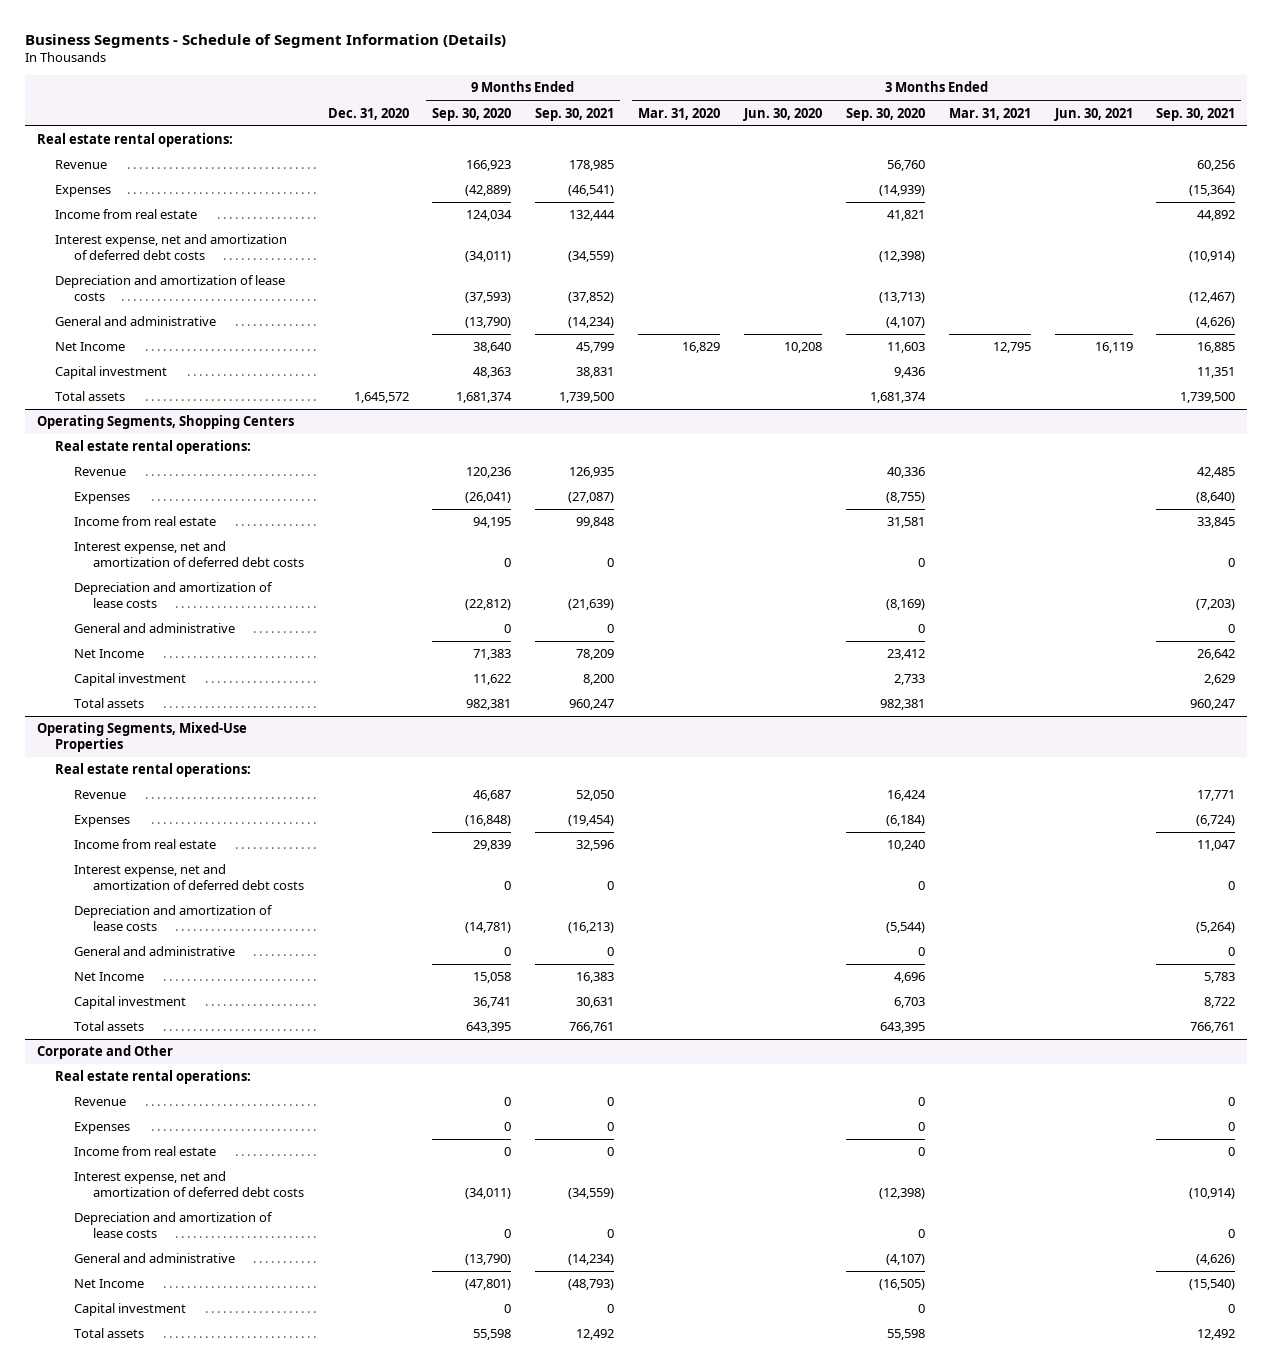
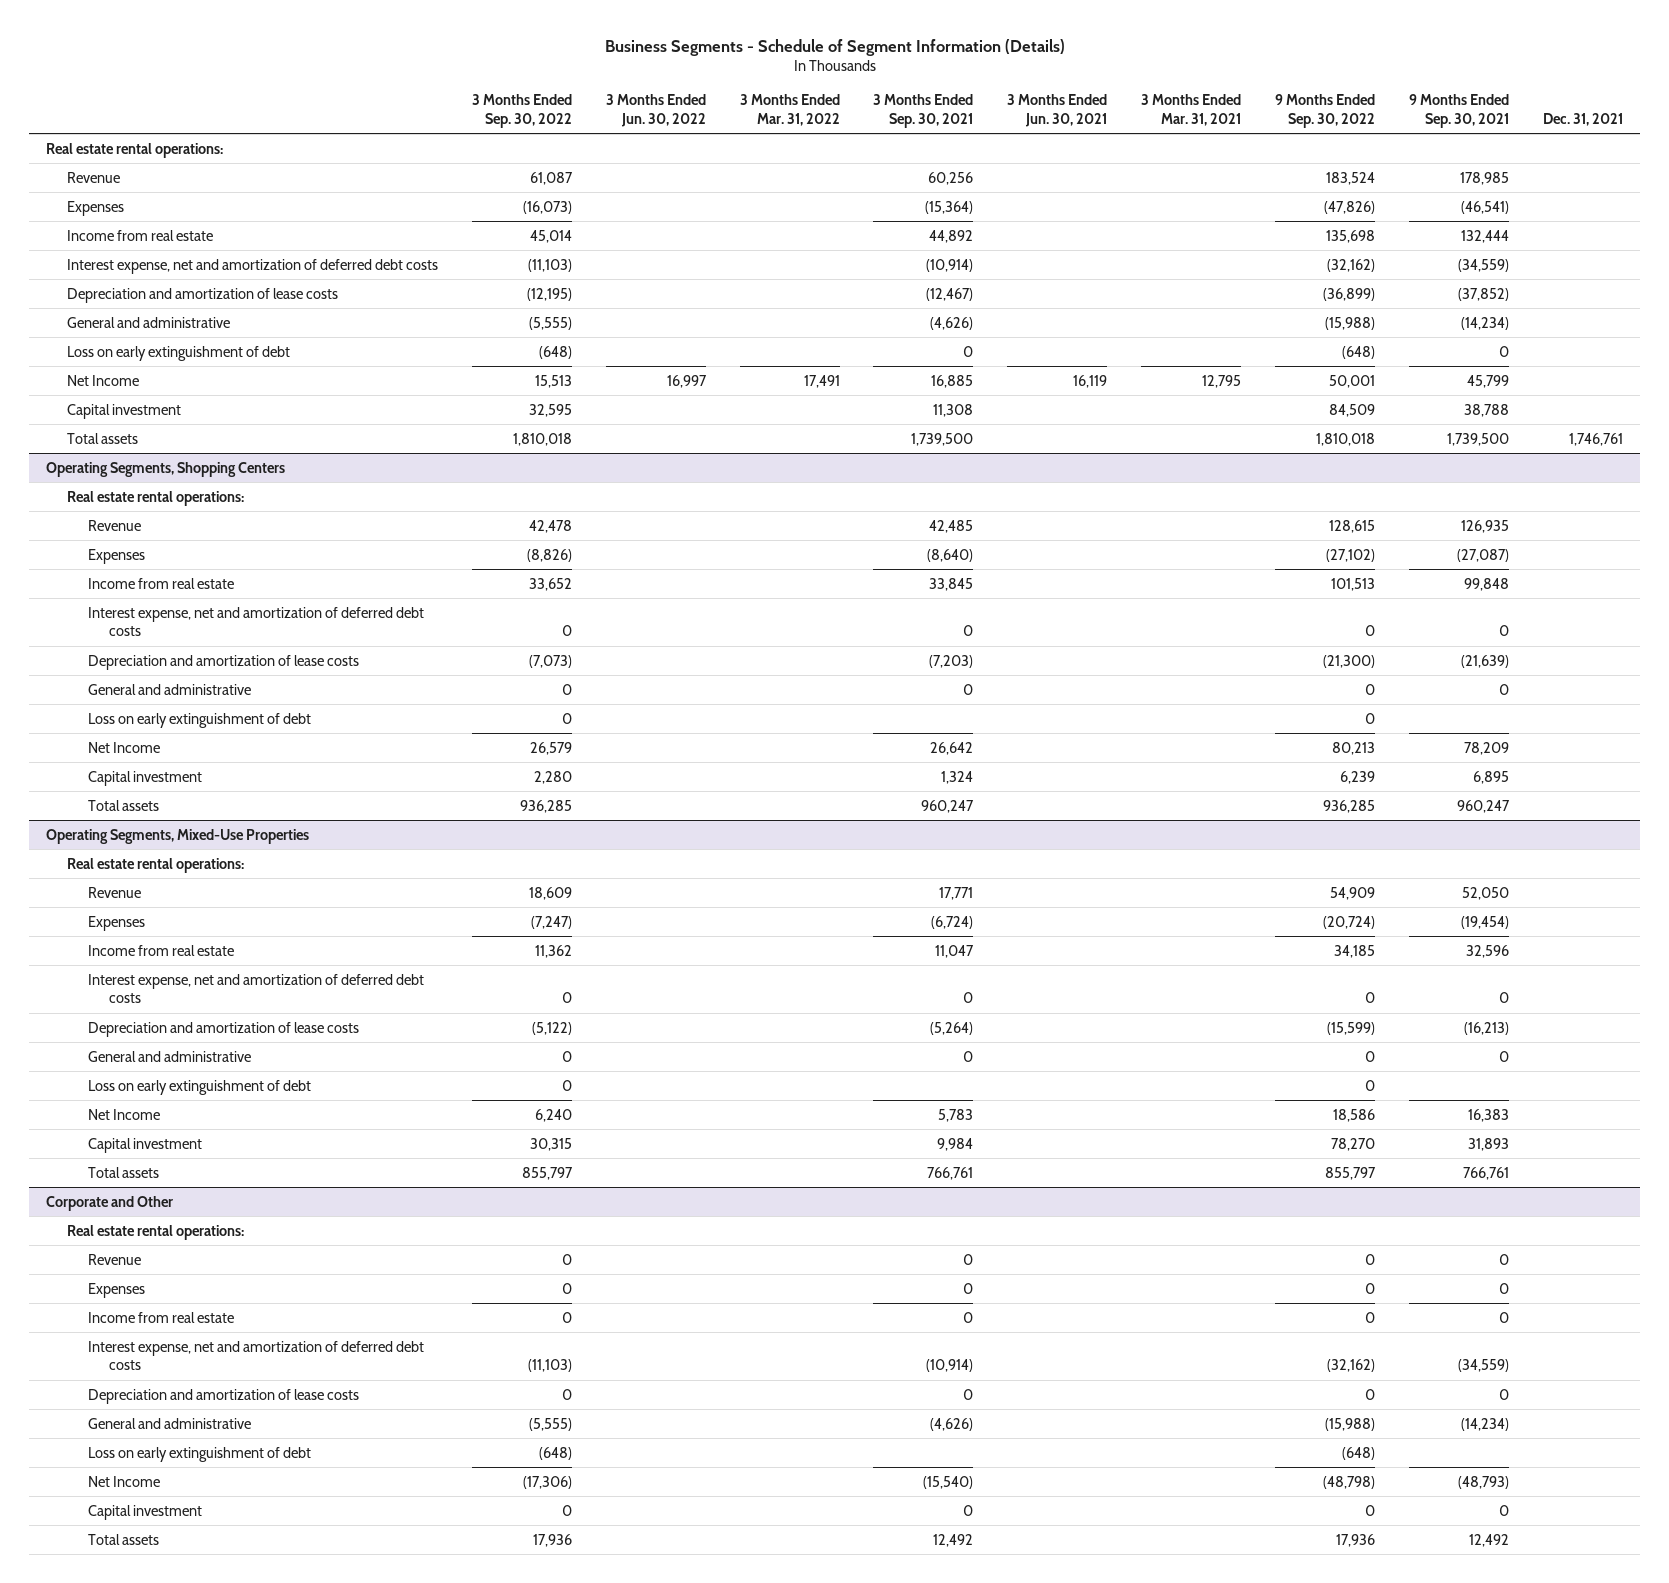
- | Dec. 31, 2020 | 9 Months Ended Sep. 30, 2020 | 9 Months Ended Sep. 30, 2021 | 3 Months Ended Mar. 31, 2020 | 3 Months Ended Jun. 30, 2020 | 3 Months Ended Sep. 30, 2020 | 3 Months Ended Mar. 31, 2021 | 3 Months Ended Jun. 30, 2021 | 3 Months Ended Sep. 30, 2021
+ | 3 Months Ended Sep. 30, 2022 | 3 Months Ended Jun. 30, 2022 | 3 Months Ended Mar. 31, 2022 | 3 Months Ended Sep. 30, 2021 | 3 Months Ended Jun. 30, 2021 | 3 Months Ended Mar. 31, 2021 | 9 Months Ended Sep. 30, 2022 | 9 Months Ended Sep. 30, 2021 | Dec. 31, 2021
+ Loss on early extinguishment of debt | (648) | | | 0 | | | (648) | 0 |
- Capital investment | | 48,363 | 38,831 | | | 9,436 | | | 11,351
+ Capital investment | 32,595 | | | 11,308 | | | 84,509 | 38,788 |
@ Operating Segments, Shopping Centers
+ Loss on early extinguishment of debt | 0 | | | | | | 0 | |
- Capital investment | | 11,622 | 8,200 | | | 2,733 | | | 2,629
+ Capital investment | 2,280 | | | 1,324 | | | 6,239 | 6,895 |
@ Operating Segments, Mixed-Use Properties
+ Loss on early extinguishment of debt | 0 | | | | | | 0 | |
- Capital investment | | 36,741 | 30,631 | | | 6,703 | | | 8,722
+ Capital investment | 30,315 | | | 9,984 | | | 78,270 | 31,893 |
@ Corporate and Other
+ Loss on early extinguishment of debt | (648) | | | | | | (648) | |

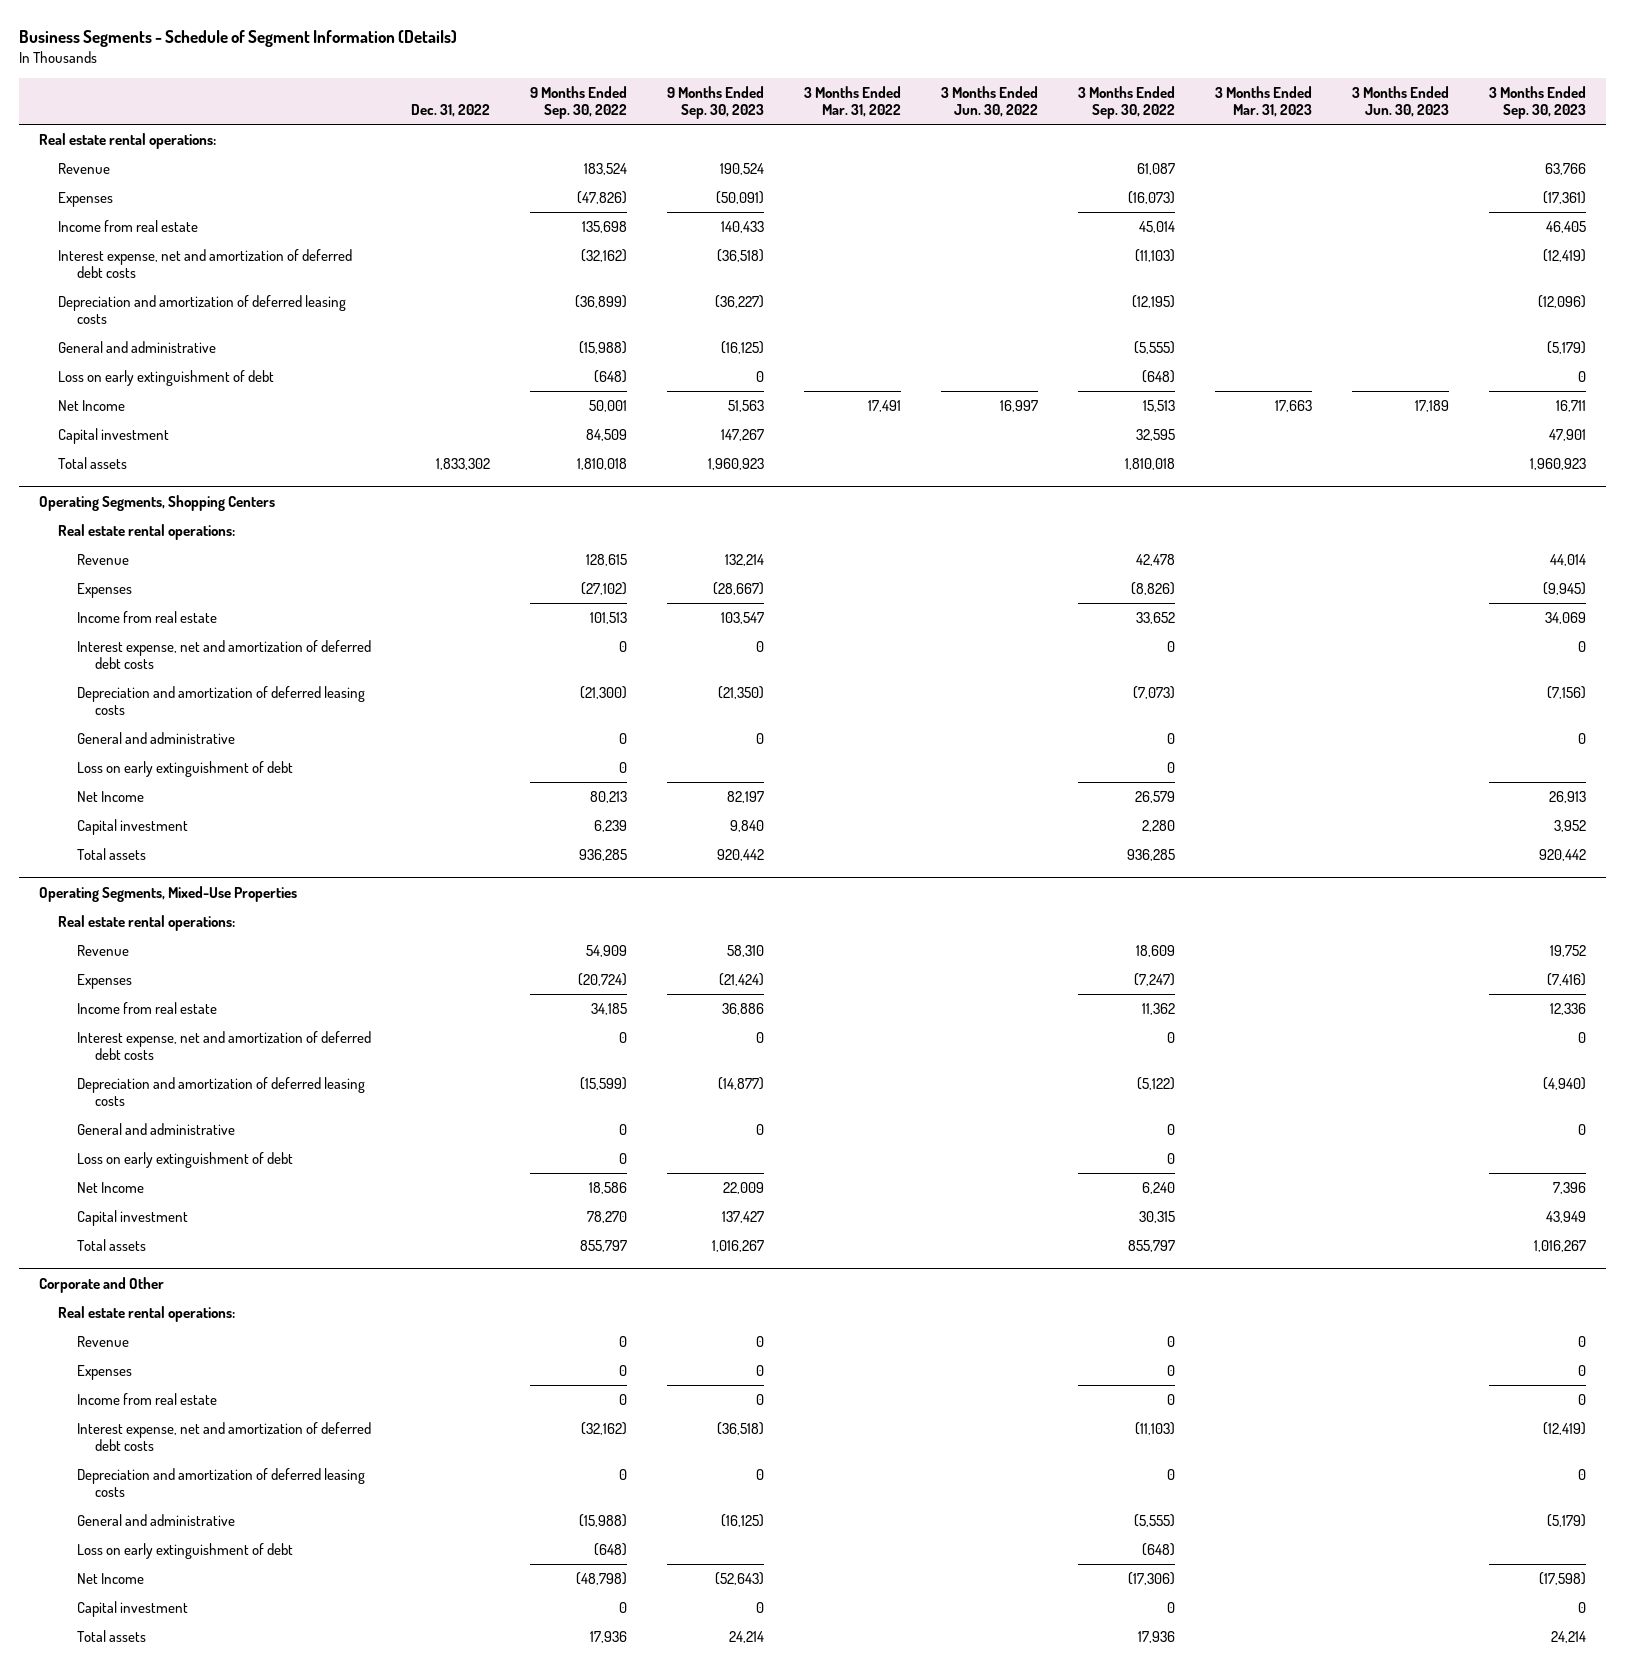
- | 3 Months Ended Sep. 30, 2022 | 3 Months Ended Jun. 30, 2022 | 3 Months Ended Mar. 31, 2022 | 3 Months Ended Sep. 30, 2021 | 3 Months Ended Jun. 30, 2021 | 3 Months Ended Mar. 31, 2021 | 9 Months Ended Sep. 30, 2022 | 9 Months Ended Sep. 30, 2021 | Dec. 31, 2021
+ | Dec. 31, 2022 | 9 Months Ended Sep. 30, 2022 | 9 Months Ended Sep. 30, 2023 | 3 Months Ended Mar. 31, 2022 | 3 Months Ended Jun. 30, 2022 | 3 Months Ended Sep. 30, 2022 | 3 Months Ended Mar. 31, 2023 | 3 Months Ended Jun. 30, 2023 | 3 Months Ended Sep. 30, 2023
- Depreciation and amortization of lease costs | (12,195) | | | (12,467) | | | (36,899) | (37,852) |
+ Depreciation and amortization of deferred leasing costs | | (36,899) | (36,227) | | | (12,195) | | | (12,096)
@ Operating Segments, Shopping Centers
- Depreciation and amortization of lease costs | (7,073) | | | (7,203) | | | (21,300) | (21,639) |
+ Depreciation and amortization of deferred leasing costs | | (21,300) | (21,350) | | | (7,073) | | | (7,156)
@ Operating Segments, Mixed-Use Properties
- Depreciation and amortization of lease costs | (5,122) | | | (5,264) | | | (15,599) | (16,213) |
+ Depreciation and amortization of deferred leasing costs | | (15,599) | (14,877) | | | (5,122) | | | (4,940)
@ Corporate and Other
- Depreciation and amortization of lease costs | 0 | | | 0 | | | 0 | 0 |
+ Depreciation and amortization of deferred leasing costs | | 0 | 0 | | | 0 | | | 0

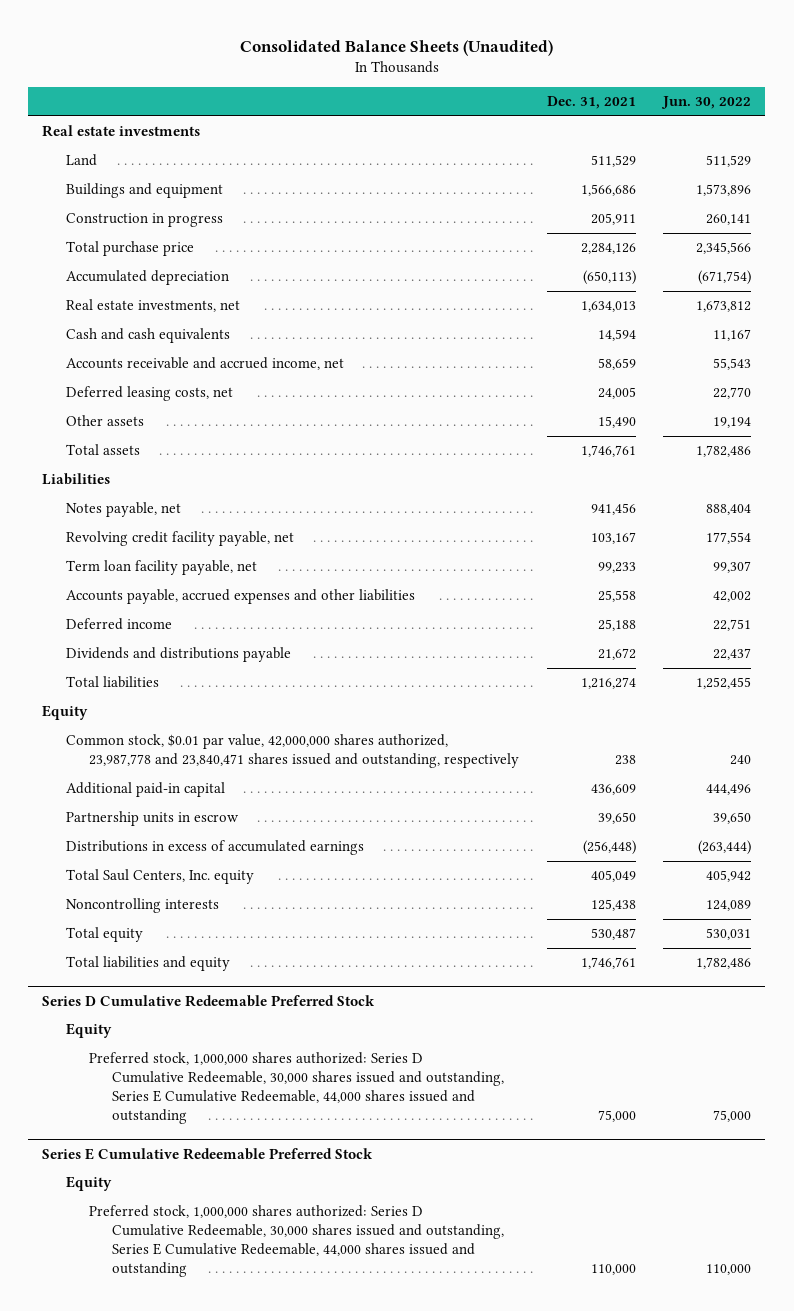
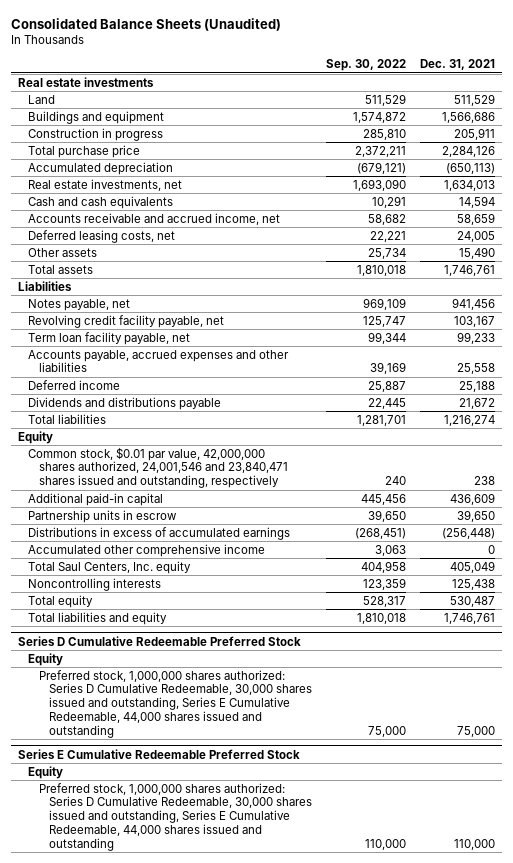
- | Dec. 31, 2021 | Jun. 30, 2022
+ | Sep. 30, 2022 | Dec. 31, 2021
- Common stock, $0.01 par value, 42,000,000 shares authorized, 23,987,778 and 23,840,471 shares issued and outstanding, respectively | 238 | 240
+ Common stock, $0.01 par value, 42,000,000 shares authorized, 24,001,546 and 23,840,471 shares issued and outstanding, respectively | 240 | 238
+ Accumulated other comprehensive income | 3,063 | 0

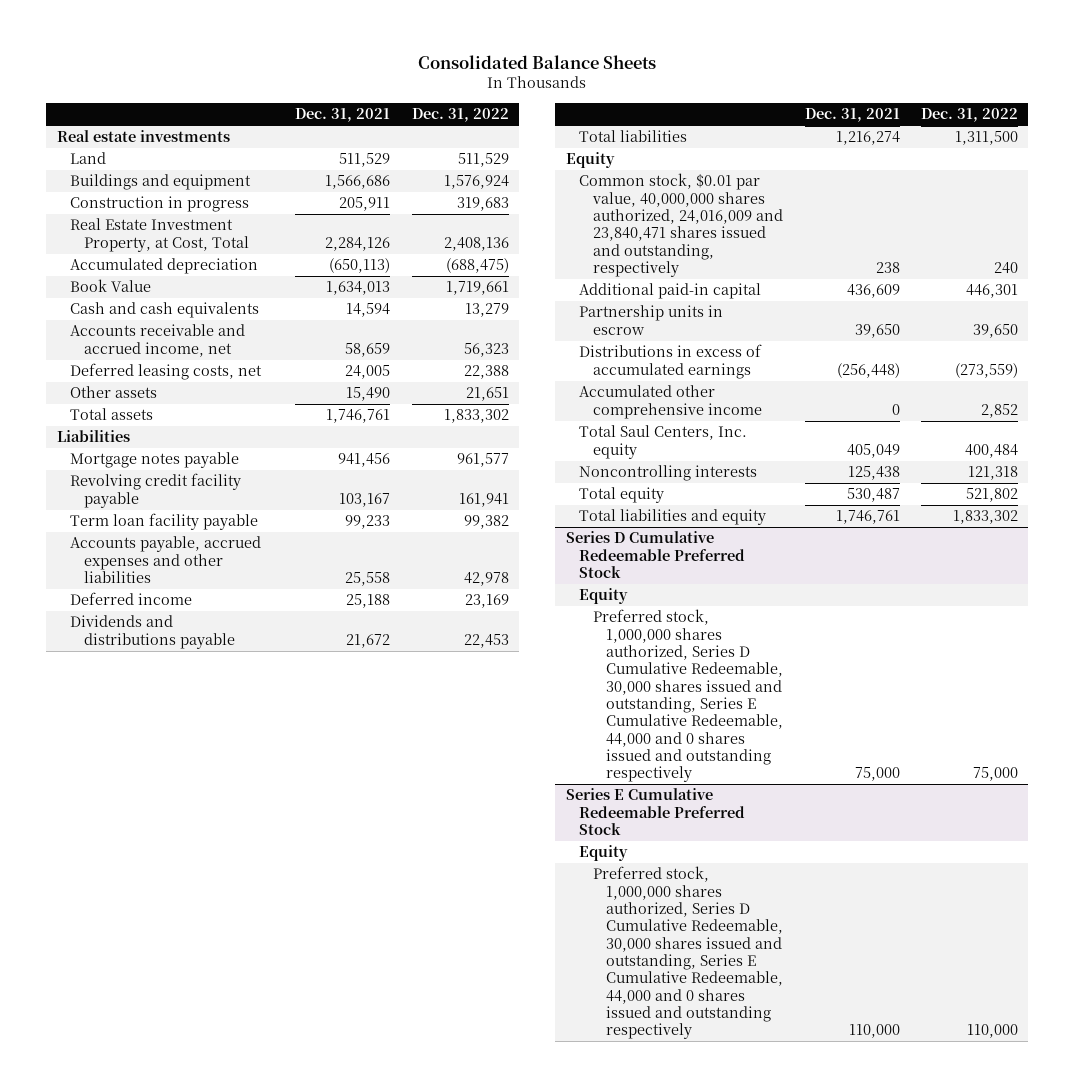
- Consolidated Balance Sheets (Unaudited)
+ Consolidated Balance Sheets
- | Sep. 30, 2022 | Dec. 31, 2021
+ | Dec. 31, 2021 | Dec. 31, 2022
- Total purchase price | 2,372,211 | 2,284,126
+ Real Estate Investment Property, at Cost, Total | 2,284,126 | 2,408,136
- Real estate investments, net | 1,693,090 | 1,634,013
+ Book Value | 1,634,013 | 1,719,661
- Notes payable, net | 969,109 | 941,456
- Revolving credit facility payable, net | 125,747 | 103,167
- Term loan facility payable, net | 99,344 | 99,233
+ Mortgage notes payable | 941,456 | 961,577
+ Revolving credit facility payable | 103,167 | 161,941
+ Term loan facility payable | 99,233 | 99,382
- Common stock, $0.01 par value, 42,000,000 shares authorized, 24,001,546 and 23,840,471 shares issued and outstanding, respectively | 240 | 238
+ Common stock, $0.01 par value, 40,000,000 shares authorized, 24,016,009 and 23,840,471 shares issued and outstanding, respectively | 238 | 240
@ Series D Cumulative Redeemable Preferred Stock
- Preferred stock, 1,000,000 shares authorized: Series D Cumulative Redeemable, 30,000 shares issued and outstanding, Series E Cumulative Redeemable, 44,000 shares issued and outstanding | 75,000 | 75,000
+ Preferred stock, 1,000,000 shares authorized, Series D Cumulative Redeemable, 30,000 shares issued and outstanding, Series E Cumulative Redeemable, 44,000 and 0 shares issued and outstanding respectively | 75,000 | 75,000
@ Series E Cumulative Redeemable Preferred Stock
- Preferred stock, 1,000,000 shares authorized: Series D Cumulative Redeemable, 30,000 shares issued and outstanding, Series E Cumulative Redeemable, 44,000 shares issued and outstanding | 110,000 | 110,000
+ Preferred stock, 1,000,000 shares authorized, Series D Cumulative Redeemable, 30,000 shares issued and outstanding, Series E Cumulative Redeemable, 44,000 and 0 shares issued and outstanding respectively | 110,000 | 110,000

